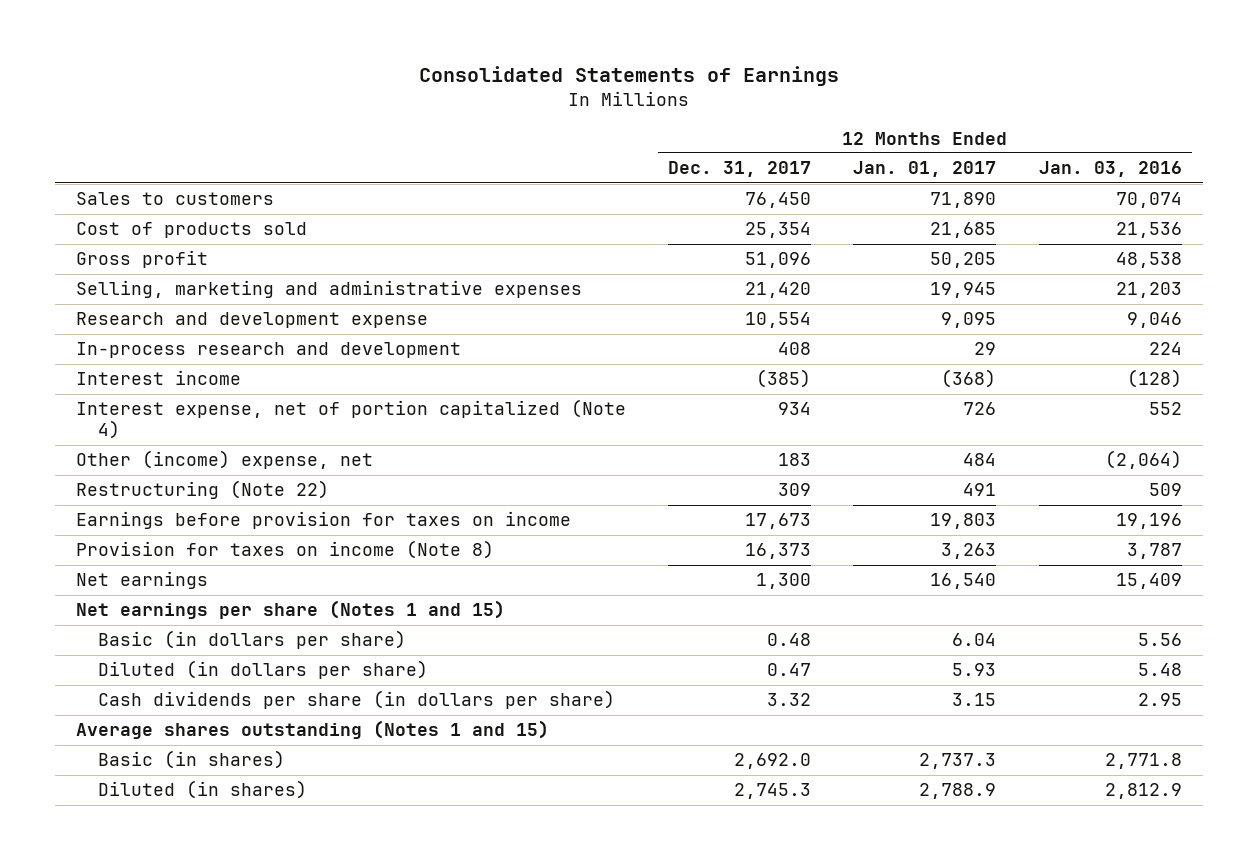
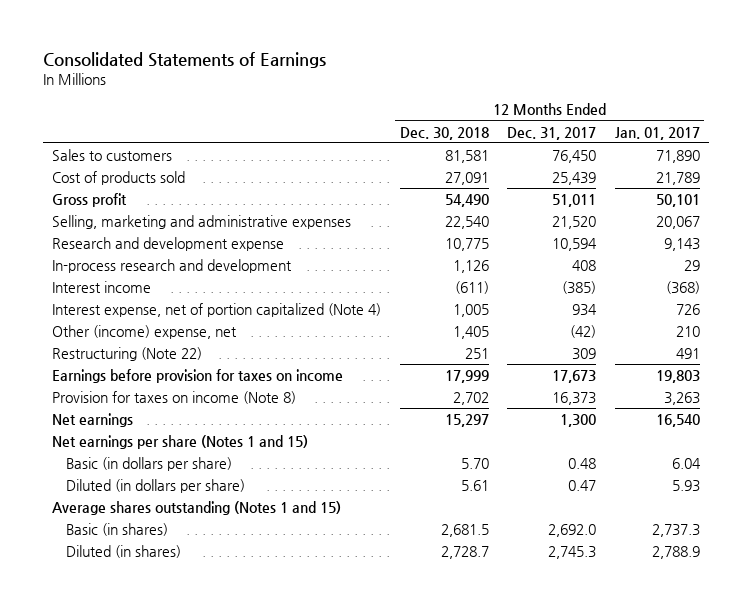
- | 12 Months Ended Dec. 31, 2017 | 12 Months Ended Jan. 01, 2017 | 12 Months Ended Jan. 03, 2016
+ | 12 Months Ended Dec. 30, 2018 | 12 Months Ended Dec. 31, 2017 | 12 Months Ended Jan. 01, 2017
- Cost of products sold | 25,354 | 21,685 | 21,536
- Gross profit | 51,096 | 50,205 | 48,538
- Selling, marketing and administrative expenses | 21,420 | 19,945 | 21,203
- Research and development expense | 10,554 | 9,095 | 9,046
+ Cost of products sold | 27,091 | 25,439 | 21,789
+ Gross profit | 54,490 | 51,011 | 50,101
+ Selling, marketing and administrative expenses | 22,540 | 21,520 | 20,067
+ Research and development expense | 10,775 | 10,594 | 9,143
- Other (income) expense, net | 183 | 484 | (2,064)
+ Other (income) expense, net | 1,405 | (42) | 210
- Cash dividends per share (in dollars per share) | 3.32 | 3.15 | 2.95

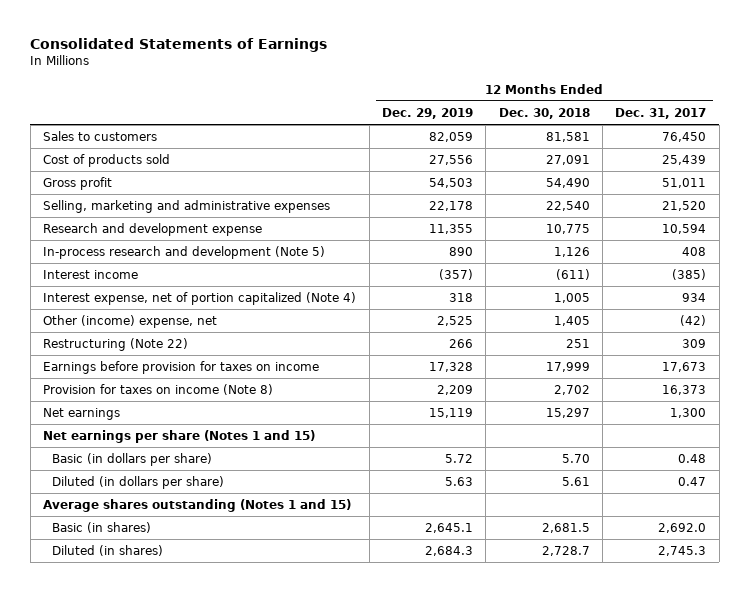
- | 12 Months Ended Dec. 30, 2018 | 12 Months Ended Dec. 31, 2017 | 12 Months Ended Jan. 01, 2017
+ | 12 Months Ended Dec. 29, 2019 | 12 Months Ended Dec. 30, 2018 | 12 Months Ended Dec. 31, 2017
- In-process research and development | 1,126 | 408 | 29
+ In-process research and development (Note 5) | 890 | 1,126 | 408

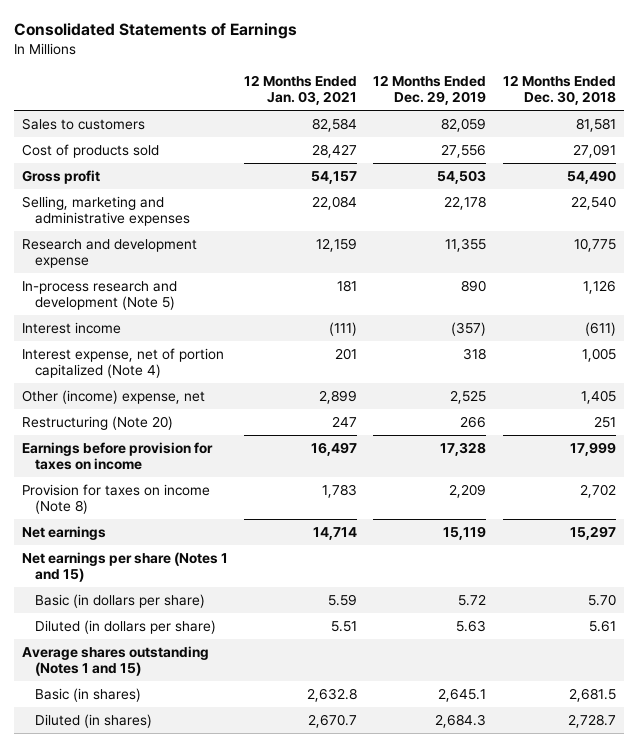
- | 12 Months Ended Dec. 29, 2019 | 12 Months Ended Dec. 30, 2018 | 12 Months Ended Dec. 31, 2017
+ | 12 Months Ended Jan. 03, 2021 | 12 Months Ended Dec. 29, 2019 | 12 Months Ended Dec. 30, 2018
- Restructuring (Note 22) | 266 | 251 | 309
+ Restructuring (Note 20) | 247 | 266 | 251

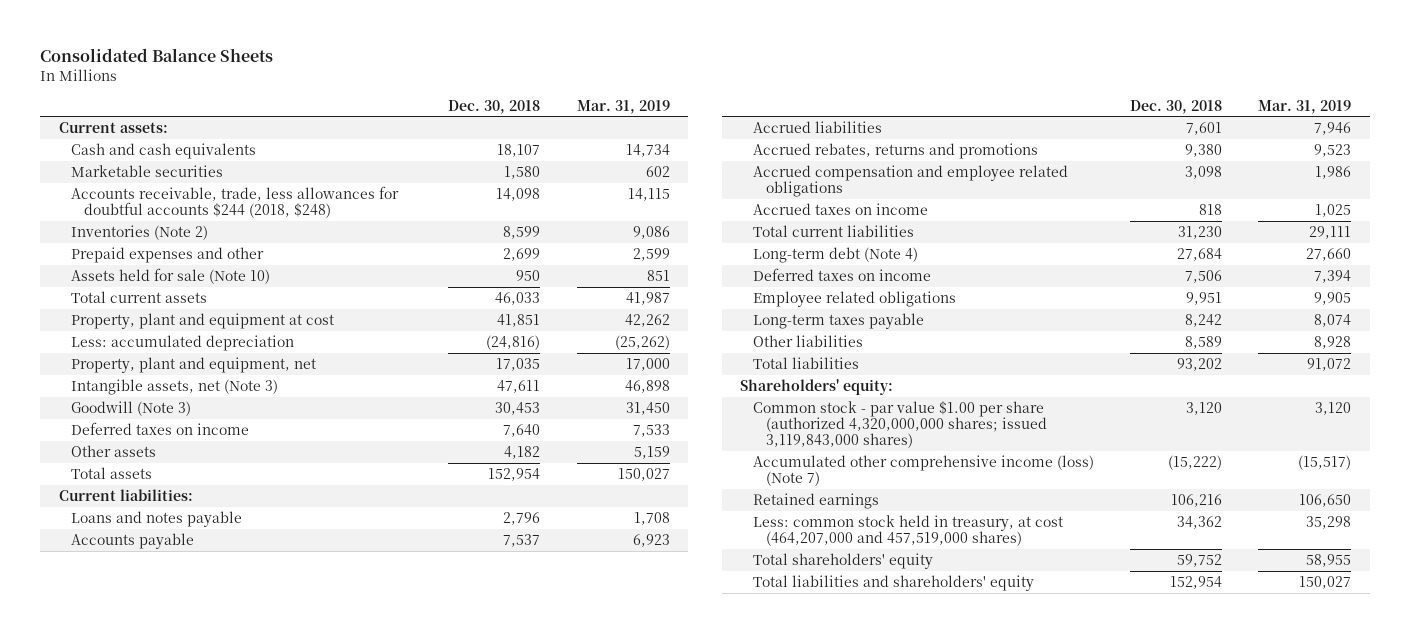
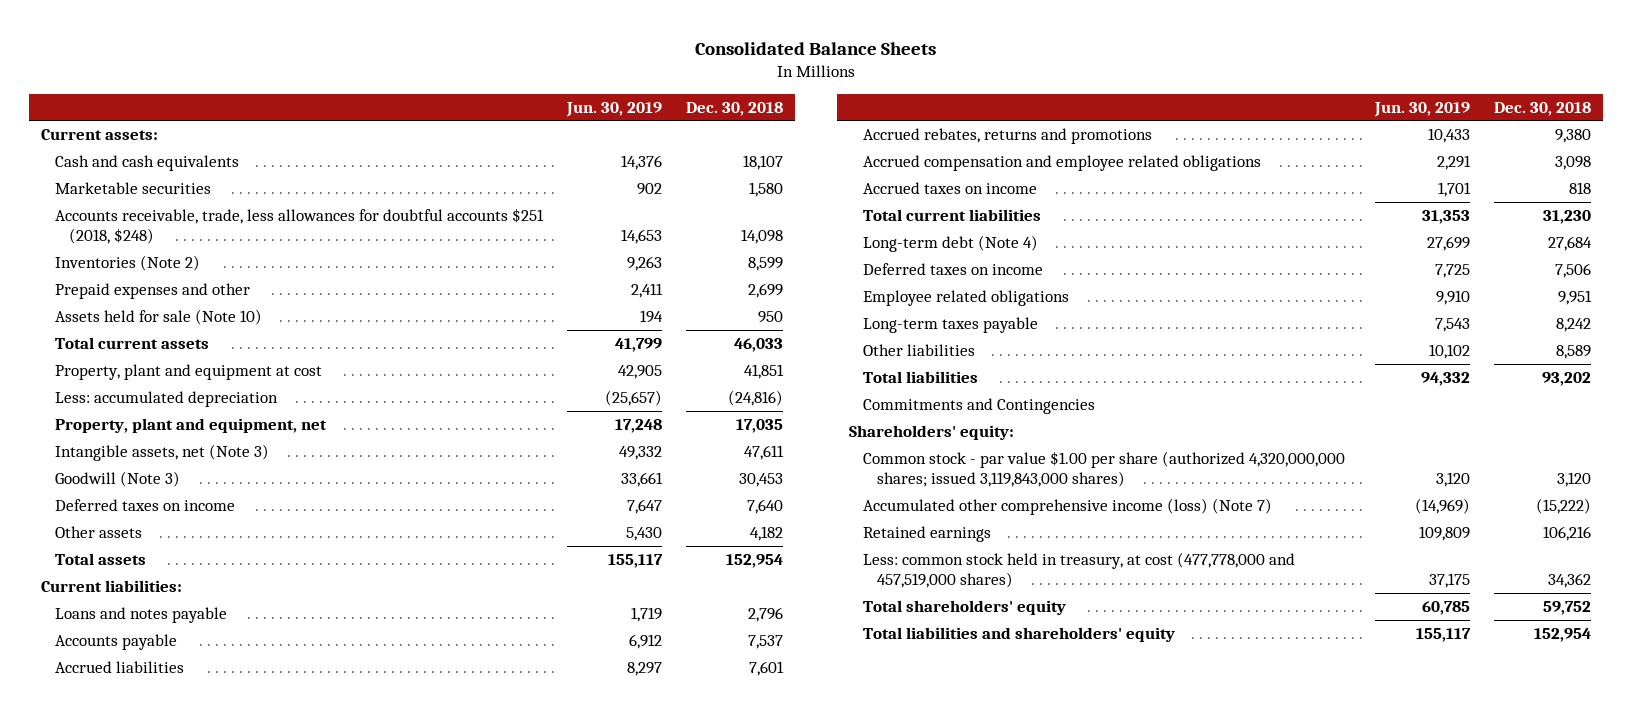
- | Dec. 30, 2018 | Mar. 31, 2019
+ | Jun. 30, 2019 | Dec. 30, 2018
- Accounts receivable, trade, less allowances for doubtful accounts $244 (2018, $248) | 14,098 | 14,115
+ Accounts receivable, trade, less allowances for doubtful accounts $251 (2018, $248) | 14,653 | 14,098
+ Commitments and Contingencies
- Less: common stock held in treasury, at cost (464,207,000 and 457,519,000 shares) | 34,362 | 35,298
+ Less: common stock held in treasury, at cost (477,778,000 and 457,519,000 shares) | 37,175 | 34,362

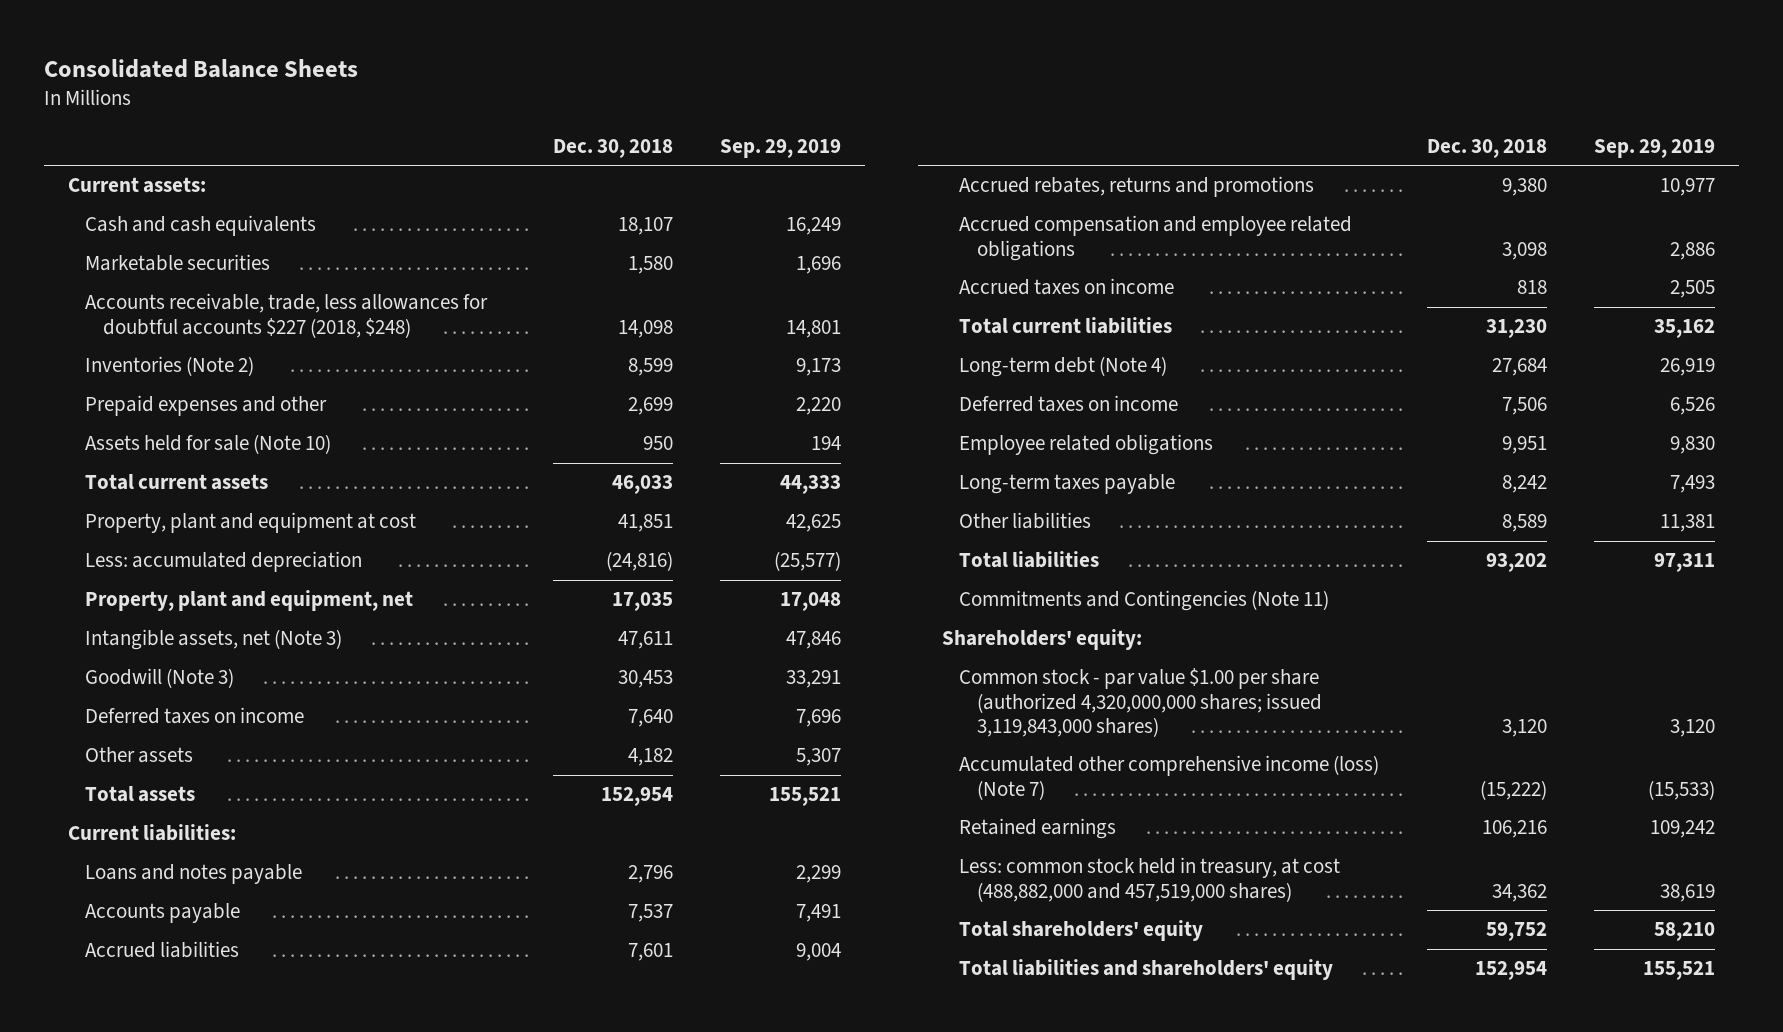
- | Jun. 30, 2019 | Dec. 30, 2018
+ | Dec. 30, 2018 | Sep. 29, 2019
- Accounts receivable, trade, less allowances for doubtful accounts $251 (2018, $248) | 14,653 | 14,098
+ Accounts receivable, trade, less allowances for doubtful accounts $227 (2018, $248) | 14,098 | 14,801
- Commitments and Contingencies
+ Commitments and Contingencies (Note 11)
- Less: common stock held in treasury, at cost (477,778,000 and 457,519,000 shares) | 37,175 | 34,362
+ Less: common stock held in treasury, at cost (488,882,000 and 457,519,000 shares) | 34,362 | 38,619

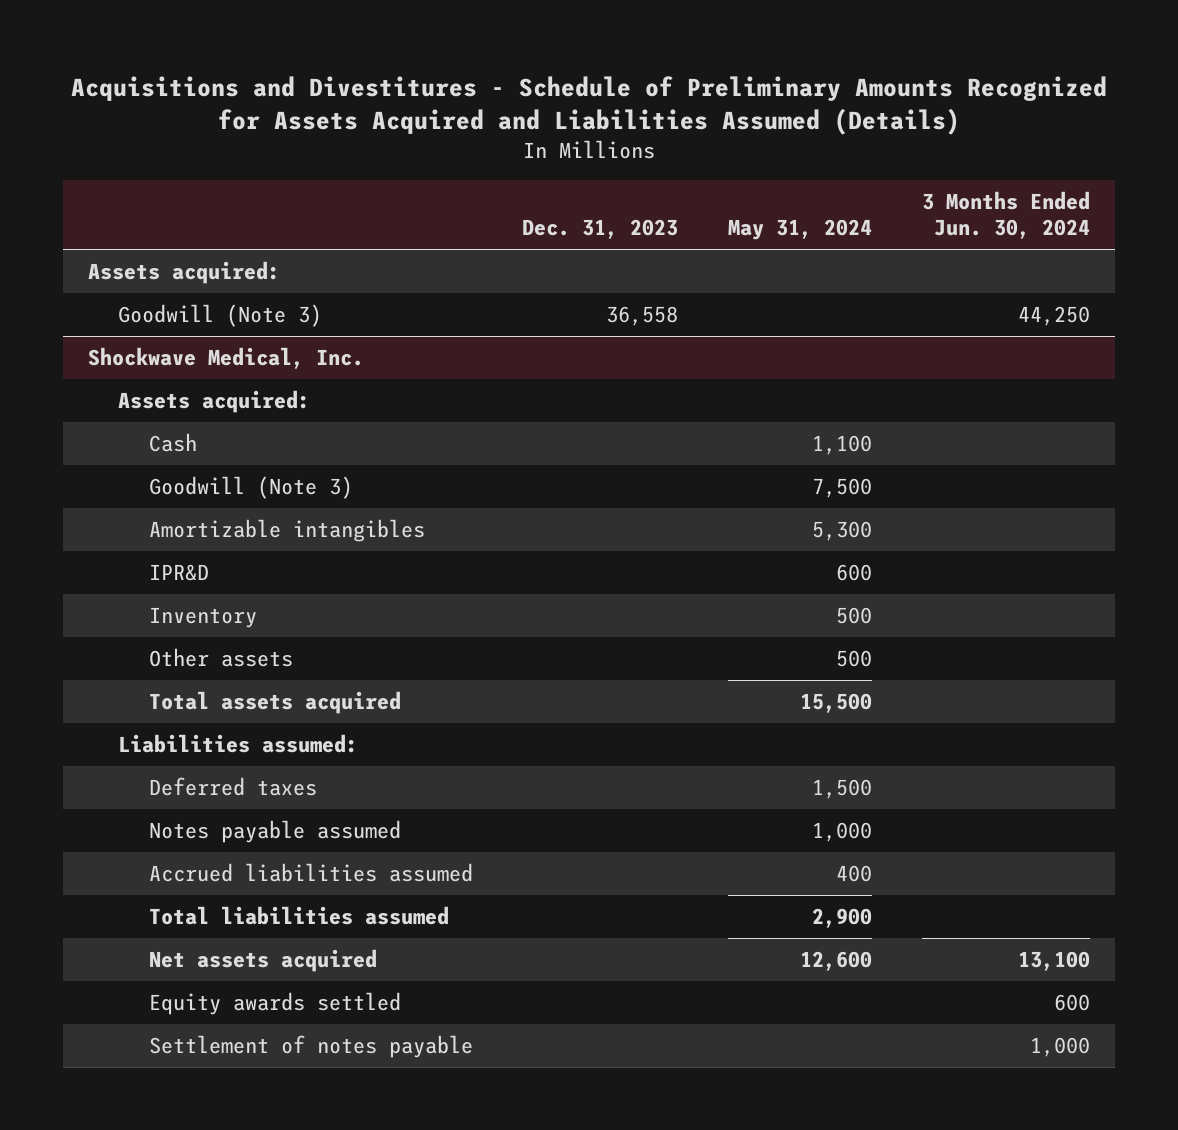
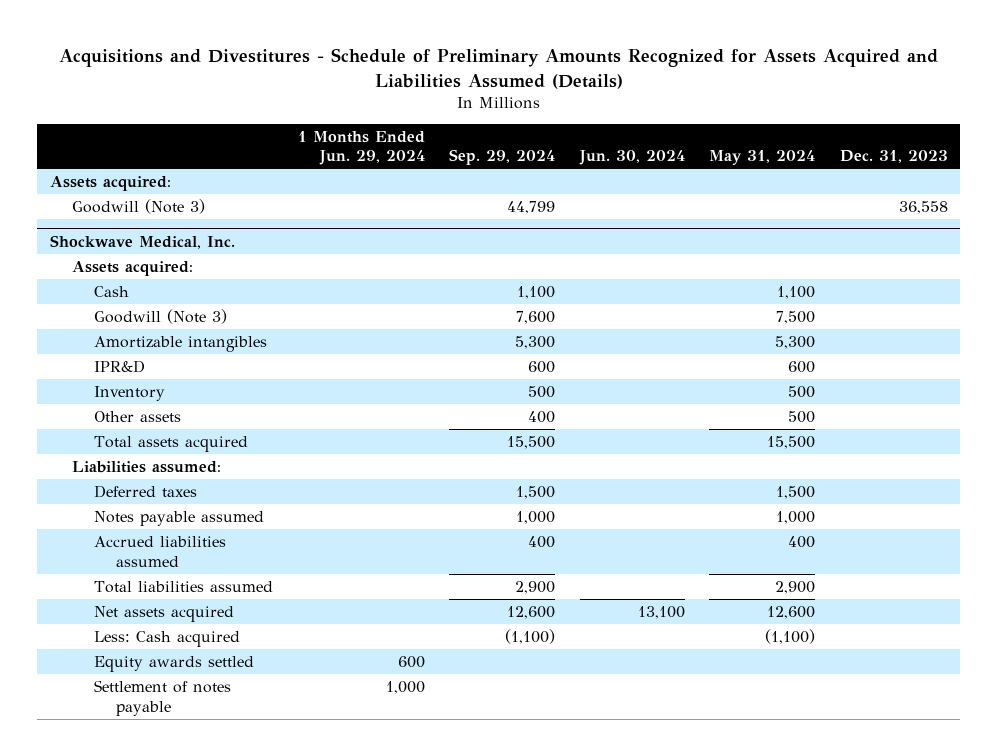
- | Dec. 31, 2023 | May 31, 2024 | 3 Months Ended Jun. 30, 2024
+ | 1 Months Ended Jun. 29, 2024 | Sep. 29, 2024 | Jun. 30, 2024 | May 31, 2024 | Dec. 31, 2023
@ Shockwave Medical, Inc.
+ Less: Cash acquired | | (1,100) | | (1,100) |

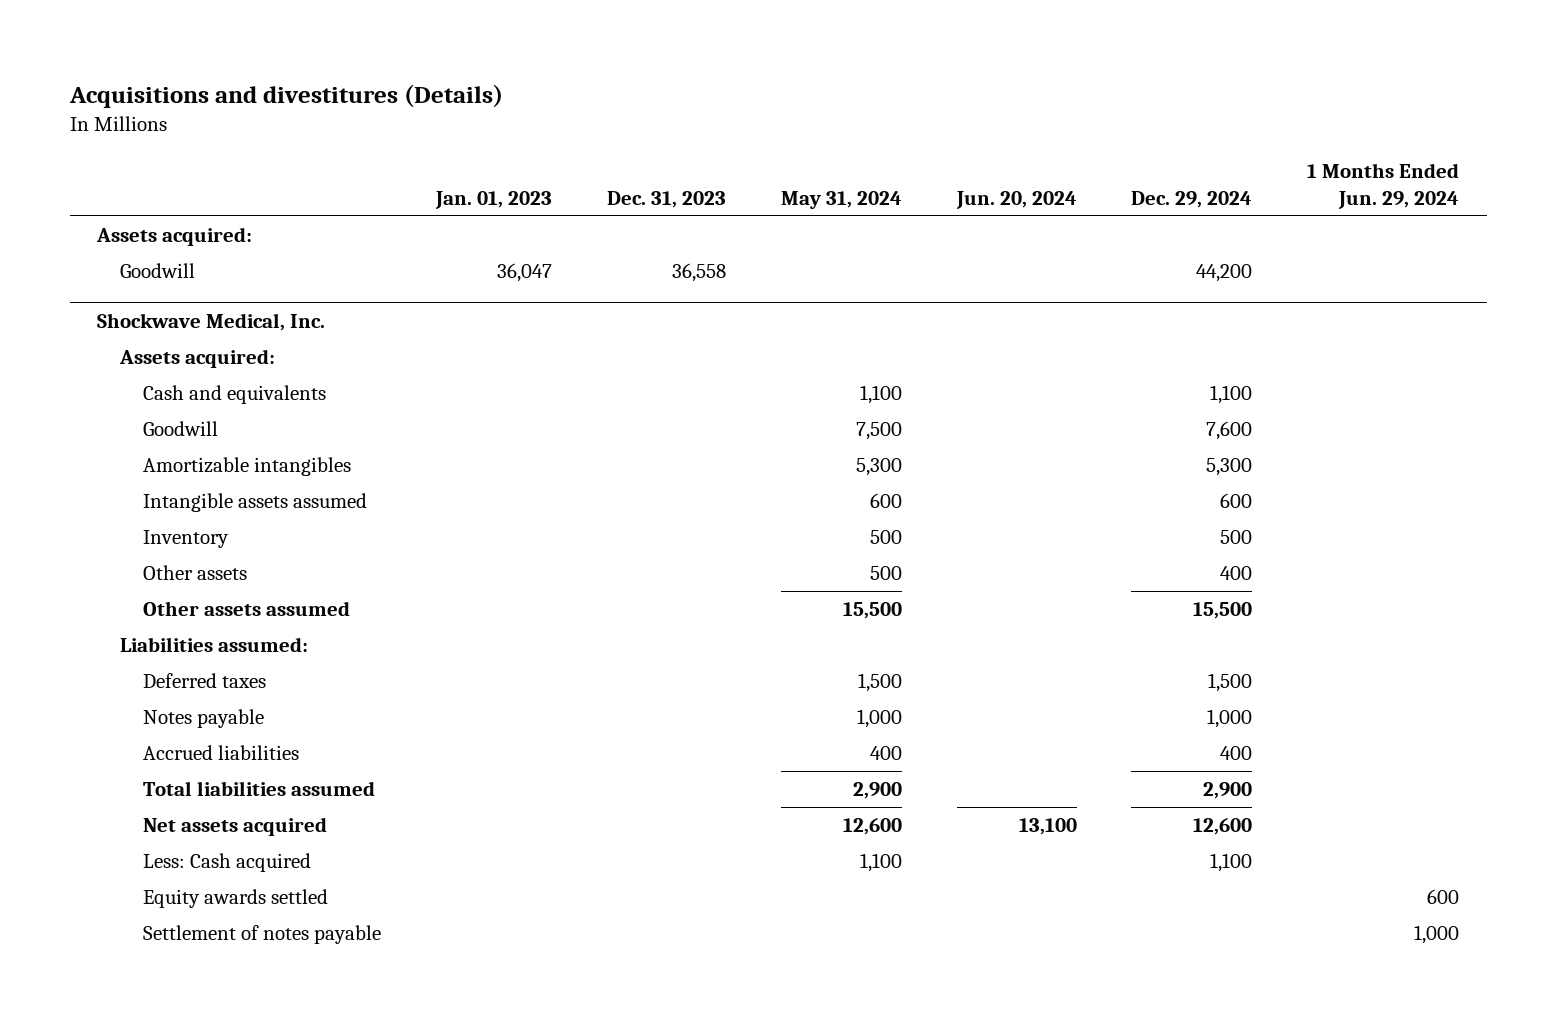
- Acquisitions and Divestitures - Schedule of Preliminary Amounts Recognized for Assets Acquired and Liabilities Assumed (Details)
+ Acquisitions and divestitures (Details)
- | 1 Months Ended Jun. 29, 2024 | Sep. 29, 2024 | Jun. 30, 2024 | May 31, 2024 | Dec. 31, 2023
+ | Jan. 01, 2023 | Dec. 31, 2023 | May 31, 2024 | Jun. 20, 2024 | Dec. 29, 2024 | 1 Months Ended Jun. 29, 2024
- Goodwill (Note 3) | | 44,799 | | | 36,558
+ Goodwill | 36,047 | 36,558 | | | 44,200 |
@ Shockwave Medical, Inc.
- Cash | | 1,100 | | 1,100 |
- Goodwill (Note 3) | | 7,600 | | 7,500 |
+ Cash and equivalents | | | 1,100 | | 1,100 |
+ Goodwill | | | 7,500 | | 7,600 |
- IPR&D | | 600 | | 600 |
+ Intangible assets assumed | | | 600 | | 600 |
- Total assets acquired | | 15,500 | | 15,500 |
+ Other assets assumed | | | 15,500 | | 15,500 |
- Notes payable assumed | | 1,000 | | 1,000 |
- Accrued liabilities assumed | | 400 | | 400 |
+ Notes payable | | | 1,000 | | 1,000 |
+ Accrued liabilities | | | 400 | | 400 |
- Less: Cash acquired | | (1,100) | | (1,100) |
+ Less: Cash acquired | | | 1,100 | | 1,100 |

